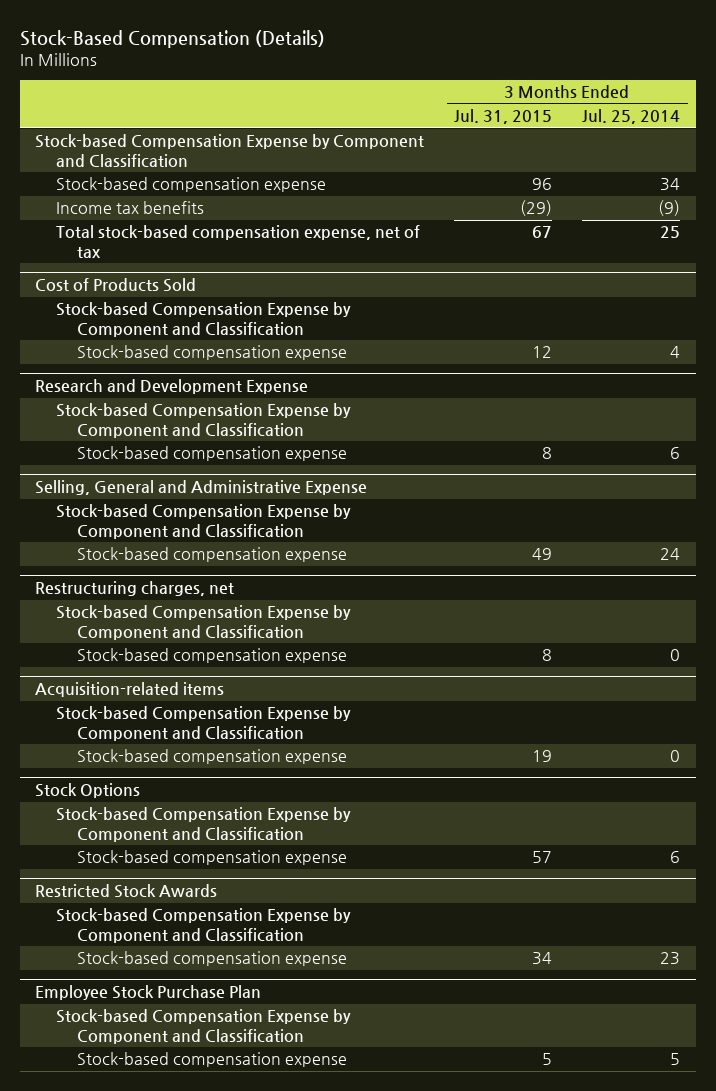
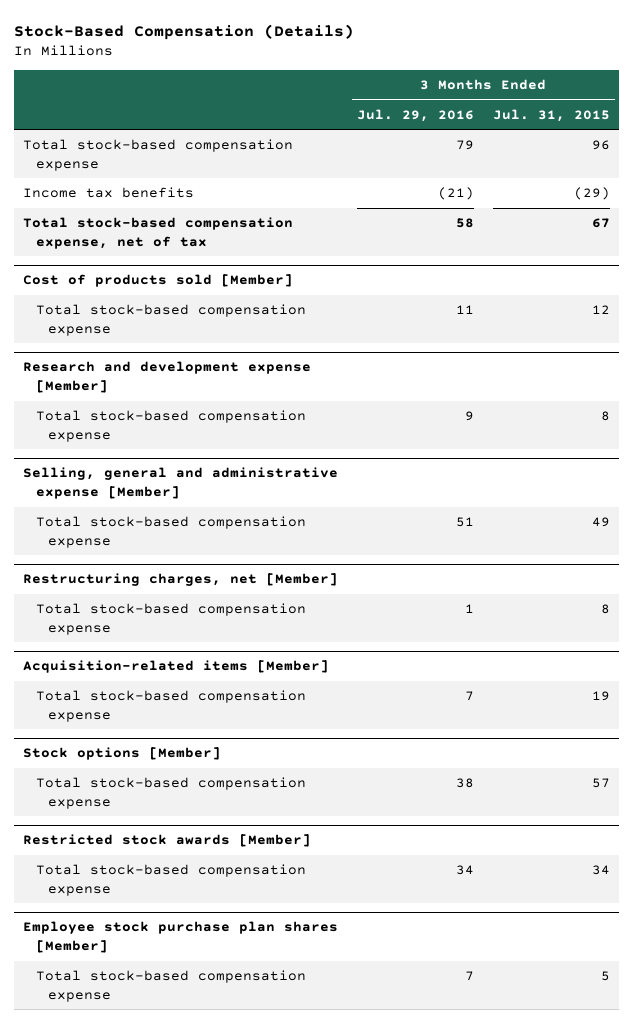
- | 3 Months Ended Jul. 31, 2015 | 3 Months Ended Jul. 25, 2014
+ | 3 Months Ended Jul. 29, 2016 | 3 Months Ended Jul. 31, 2015
- Stock-based Compensation Expense by Component and Classification
- Stock-based compensation expense | 96 | 34
+ Total stock-based compensation expense | 79 | 96
- Cost of Products Sold
- Stock-based Compensation Expense by Component and Classification
- Stock-based compensation expense | 12 | 4
- Research and Development Expense
- Stock-based Compensation Expense by Component and Classification
- Stock-based compensation expense | 8 | 6
- Selling, General and Administrative Expense
- Stock-based Compensation Expense by Component and Classification
- Stock-based compensation expense | 49 | 24
- Restructuring charges, net
- Stock-based Compensation Expense by Component and Classification
- Stock-based compensation expense | 8 | 0
- Acquisition-related items
- Stock-based Compensation Expense by Component and Classification
- Stock-based compensation expense | 19 | 0
- Stock Options
- Stock-based Compensation Expense by Component and Classification
- Stock-based compensation expense | 57 | 6
- Restricted Stock Awards
- Stock-based Compensation Expense by Component and Classification
- Stock-based compensation expense | 34 | 23
- Employee Stock Purchase Plan
- Stock-based Compensation Expense by Component and Classification
- Stock-based compensation expense | 5 | 5
+ Cost of products sold [Member]
+ Total stock-based compensation expense | 11 | 12
+ Research and development expense [Member]
+ Total stock-based compensation expense | 9 | 8
+ Selling, general and administrative expense [Member]
+ Total stock-based compensation expense | 51 | 49
+ Restructuring charges, net [Member]
+ Total stock-based compensation expense | 1 | 8
+ Acquisition-related items [Member]
+ Total stock-based compensation expense | 7 | 19
+ Stock options [Member]
+ Total stock-based compensation expense | 38 | 57
+ Restricted stock awards [Member]
+ Total stock-based compensation expense | 34 | 34
+ Employee stock purchase plan shares [Member]
+ Total stock-based compensation expense | 7 | 5

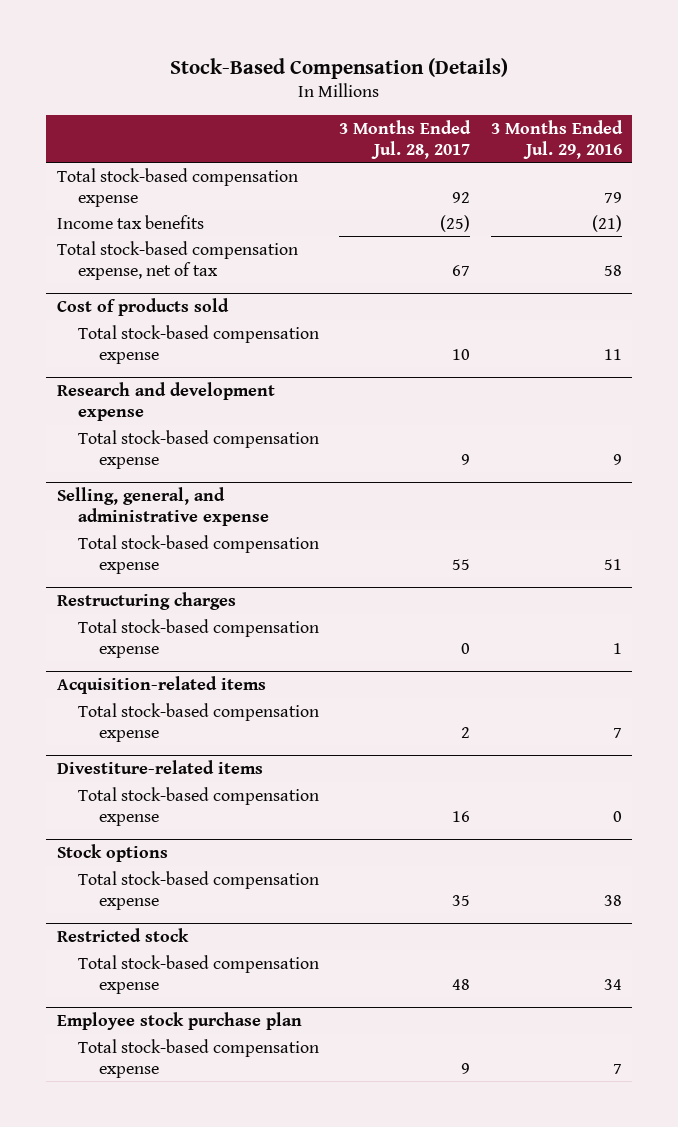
- | 3 Months Ended Jul. 29, 2016 | 3 Months Ended Jul. 31, 2015
+ | 3 Months Ended Jul. 28, 2017 | 3 Months Ended Jul. 29, 2016
- Cost of products sold [Member]
+ Cost of products sold
- Research and development expense [Member]
+ Research and development expense
- Selling, general and administrative expense [Member]
+ Selling, general, and administrative expense
- Restructuring charges, net [Member]
+ Restructuring charges
- Acquisition-related items [Member]
+ Acquisition-related items
- Stock options [Member]
+ Divestiture-related items
+ Total stock-based compensation expense | 16 | 0
+ Stock options
- Restricted stock awards [Member]
+ Restricted stock
- Employee stock purchase plan shares [Member]
+ Employee stock purchase plan

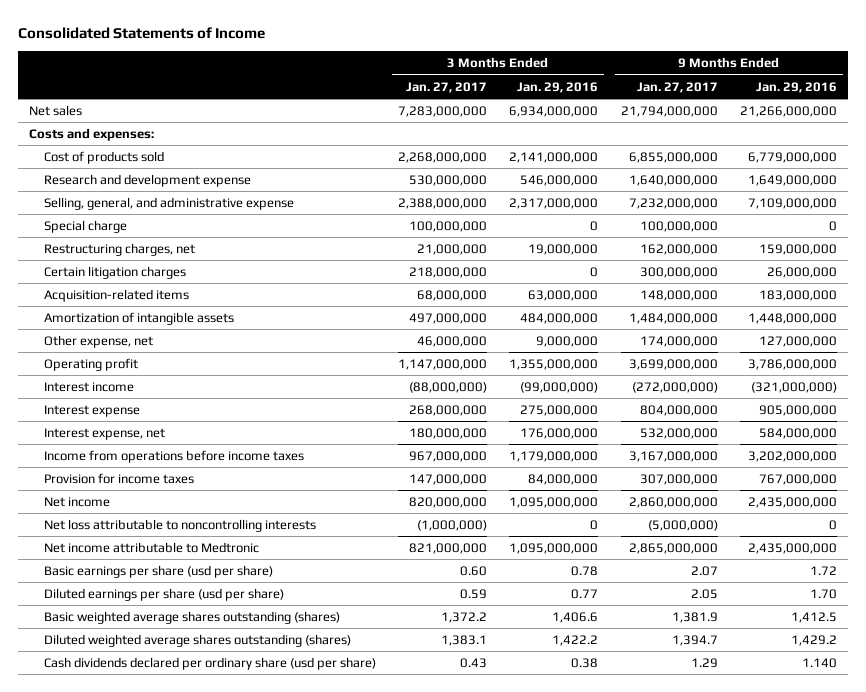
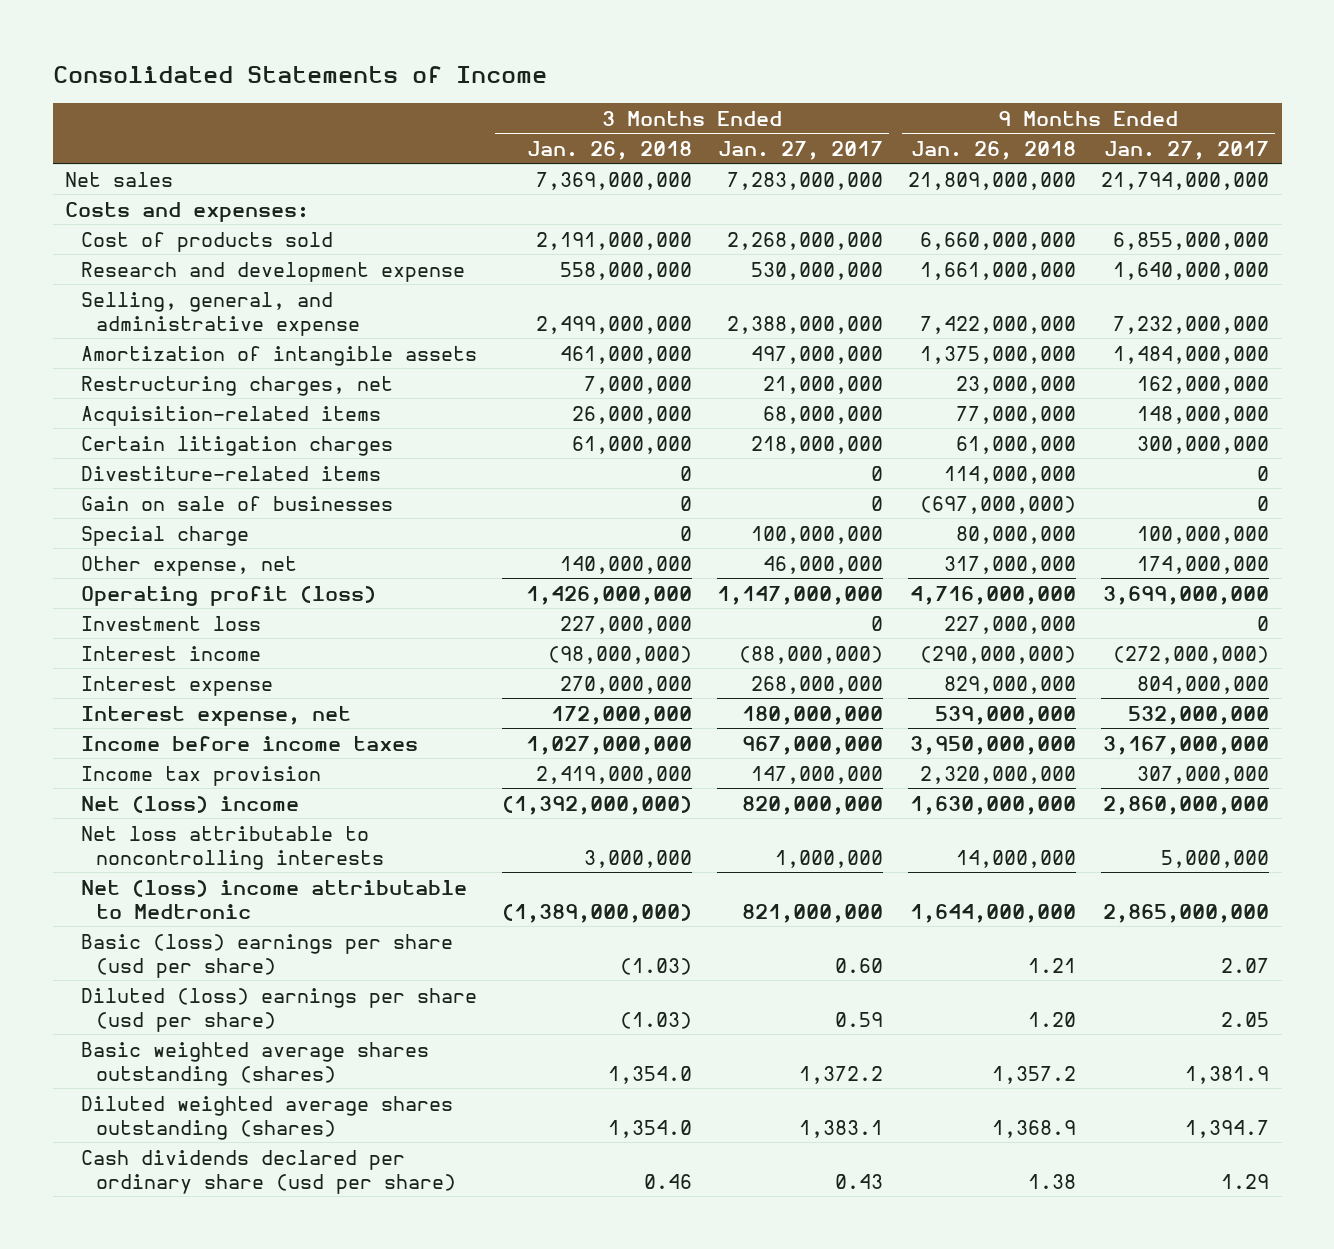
- | 3 Months Ended Jan. 27, 2017 | 3 Months Ended Jan. 29, 2016 | 9 Months Ended Jan. 27, 2017 | 9 Months Ended Jan. 29, 2016
+ | 3 Months Ended Jan. 26, 2018 | 3 Months Ended Jan. 27, 2017 | 9 Months Ended Jan. 26, 2018 | 9 Months Ended Jan. 27, 2017
moved up: Amortization of intangible assets | 461,000,000 | 497,000,000 | 1,375,000,000 | 1,484,000,000
moved down: Certain litigation charges | 61,000,000 | 218,000,000 | 61,000,000 | 300,000,000
+ Divestiture-related items | 0 | 0 | 114,000,000 | 0
+ Gain on sale of businesses | 0 | 0 | (697,000,000) | 0
moved down: Special charge | 0 | 100,000,000 | 80,000,000 | 100,000,000
- Operating profit | 1,147,000,000 | 1,355,000,000 | 3,699,000,000 | 3,786,000,000
+ Operating profit (loss) | 1,426,000,000 | 1,147,000,000 | 4,716,000,000 | 3,699,000,000
+ Investment loss | 227,000,000 | 0 | 227,000,000 | 0
- Income from operations before income taxes | 967,000,000 | 1,179,000,000 | 3,167,000,000 | 3,202,000,000
- Provision for income taxes | 147,000,000 | 84,000,000 | 307,000,000 | 767,000,000
- Net income | 820,000,000 | 1,095,000,000 | 2,860,000,000 | 2,435,000,000
- Net loss attributable to noncontrolling interests | (1,000,000) | 0 | (5,000,000) | 0
- Net income attributable to Medtronic | 821,000,000 | 1,095,000,000 | 2,865,000,000 | 2,435,000,000
- Basic earnings per share (usd per share) | 0.60 | 0.78 | 2.07 | 1.72
- Diluted earnings per share (usd per share) | 0.59 | 0.77 | 2.05 | 1.70
+ Income before income taxes | 1,027,000,000 | 967,000,000 | 3,950,000,000 | 3,167,000,000
+ Income tax provision | 2,419,000,000 | 147,000,000 | 2,320,000,000 | 307,000,000
+ Net (loss) income | (1,392,000,000) | 820,000,000 | 1,630,000,000 | 2,860,000,000
+ Net loss attributable to noncontrolling interests | 3,000,000 | 1,000,000 | 14,000,000 | 5,000,000
+ Net (loss) income attributable to Medtronic | (1,389,000,000) | 821,000,000 | 1,644,000,000 | 2,865,000,000
+ Basic (loss) earnings per share (usd per share) | (1.03) | 0.60 | 1.21 | 2.07
+ Diluted (loss) earnings per share (usd per share) | (1.03) | 0.59 | 1.20 | 2.05

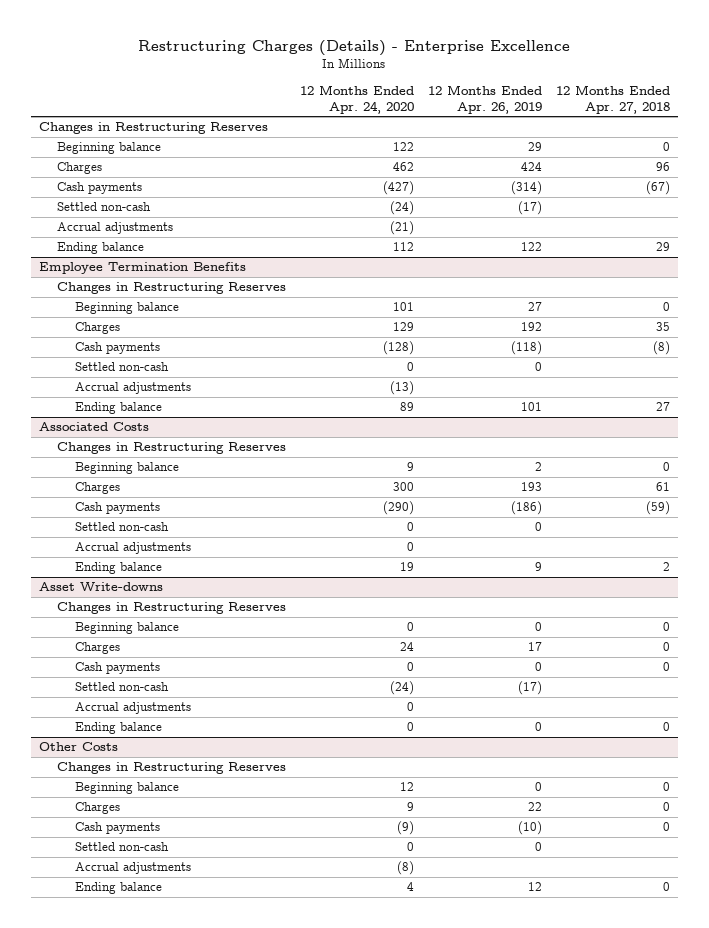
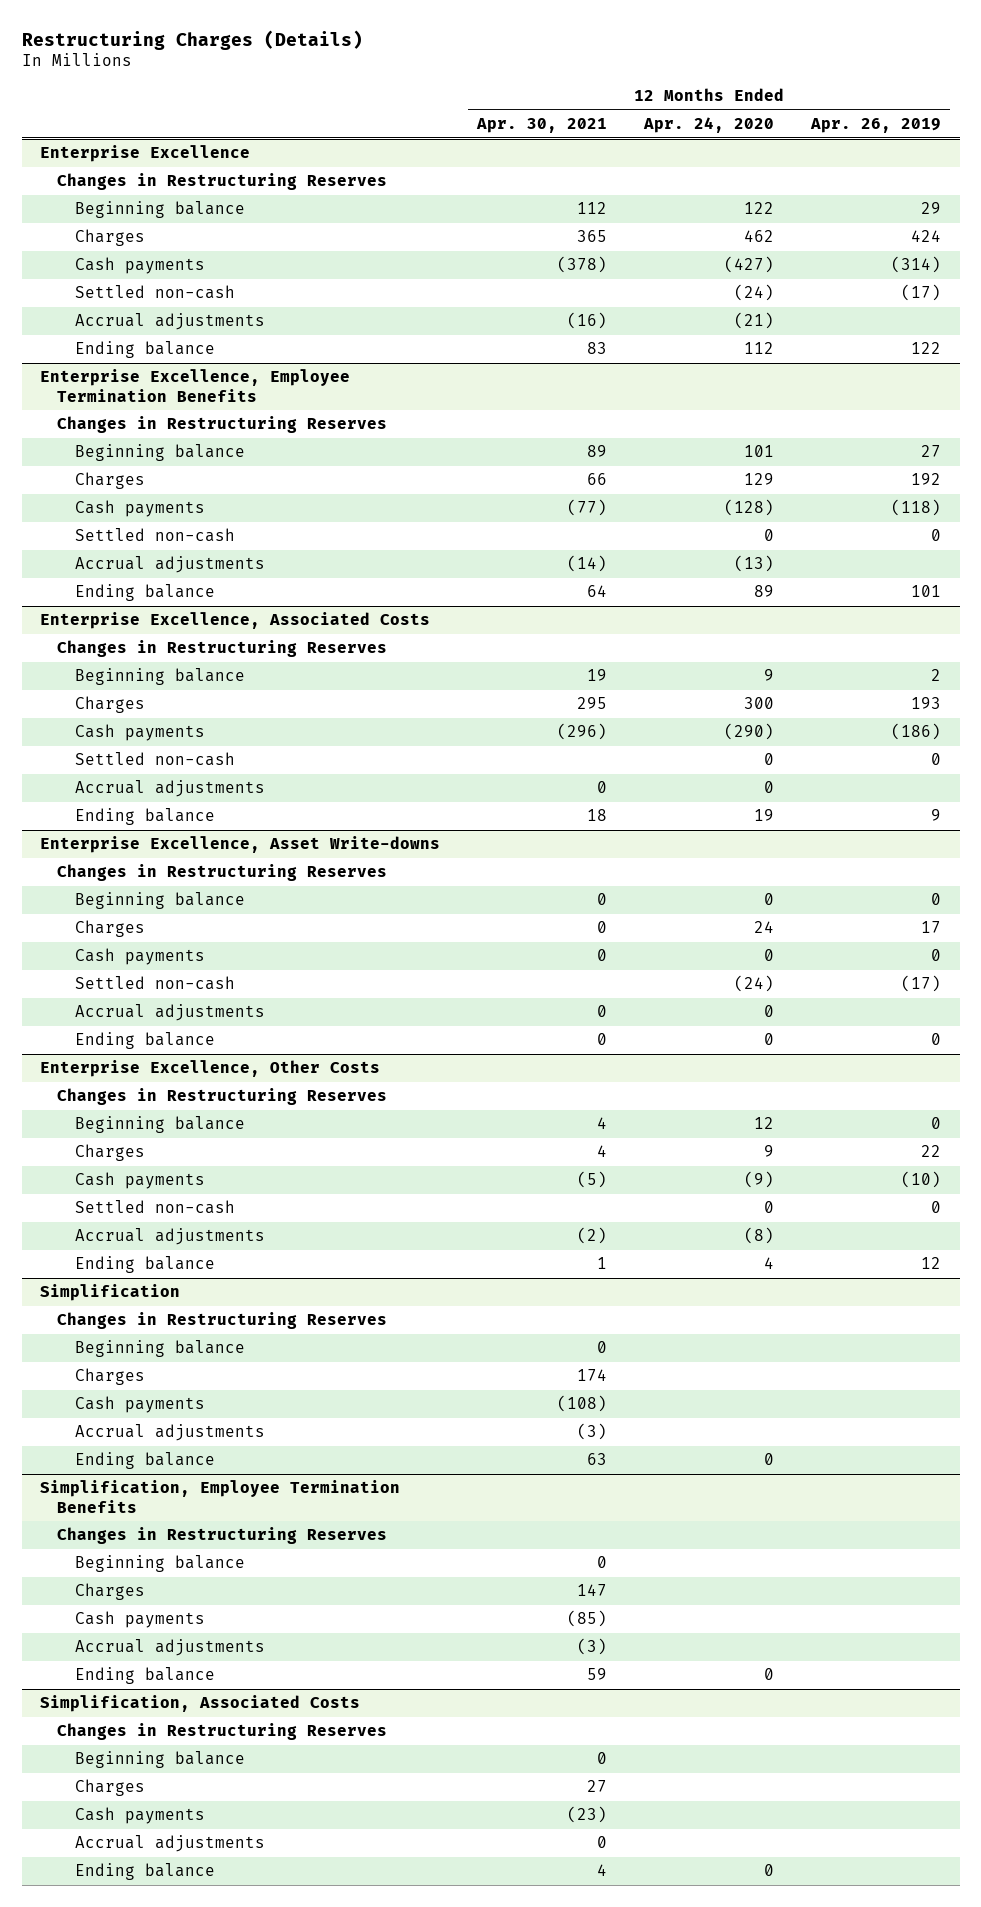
- Restructuring Charges (Details) - Enterprise Excellence
+ Restructuring Charges (Details)
- | 12 Months Ended Apr. 24, 2020 | 12 Months Ended Apr. 26, 2019 | 12 Months Ended Apr. 27, 2018
+ | 12 Months Ended Apr. 30, 2021 | 12 Months Ended Apr. 24, 2020 | 12 Months Ended Apr. 26, 2019
+ Enterprise Excellence
- Employee Termination Benefits
+ Enterprise Excellence, Employee Termination Benefits
- Associated Costs
+ Enterprise Excellence, Associated Costs
- Asset Write-downs
+ Enterprise Excellence, Asset Write-downs
- Other Costs
+ Enterprise Excellence, Other Costs
+ Simplification
+ Changes in Restructuring Reserves
+ Beginning balance | 0 | |
+ Charges | 174 | |
+ Cash payments | (108) | |
+ Accrual adjustments | (3) | |
+ Ending balance | 63 | 0 |
+ Simplification, Employee Termination Benefits
+ Changes in Restructuring Reserves
+ Beginning balance | 0 | |
+ Charges | 147 | |
+ Cash payments | (85) | |
+ Accrual adjustments | (3) | |
+ Ending balance | 59 | 0 |
+ Simplification, Associated Costs
+ Changes in Restructuring Reserves
+ Beginning balance | 0 | |
+ Charges | 27 | |
+ Cash payments | (23) | |
+ Accrual adjustments | 0 | |
+ Ending balance | 4 | 0 |

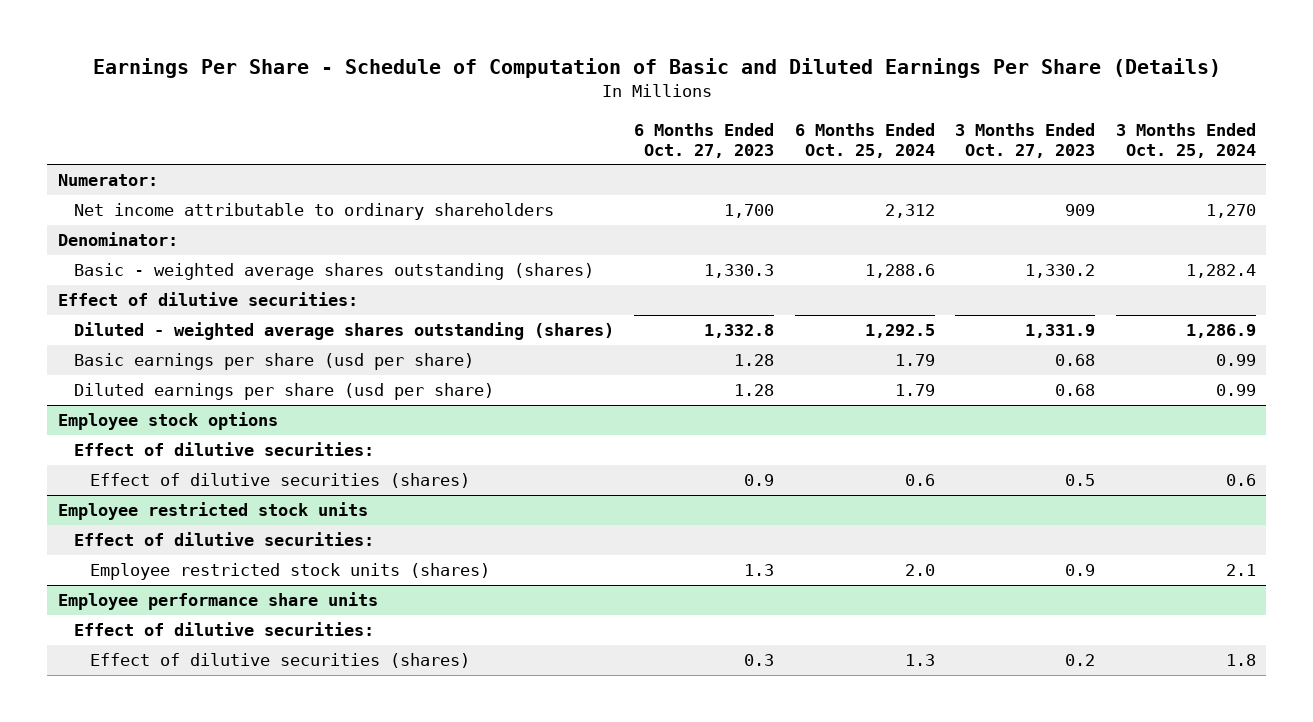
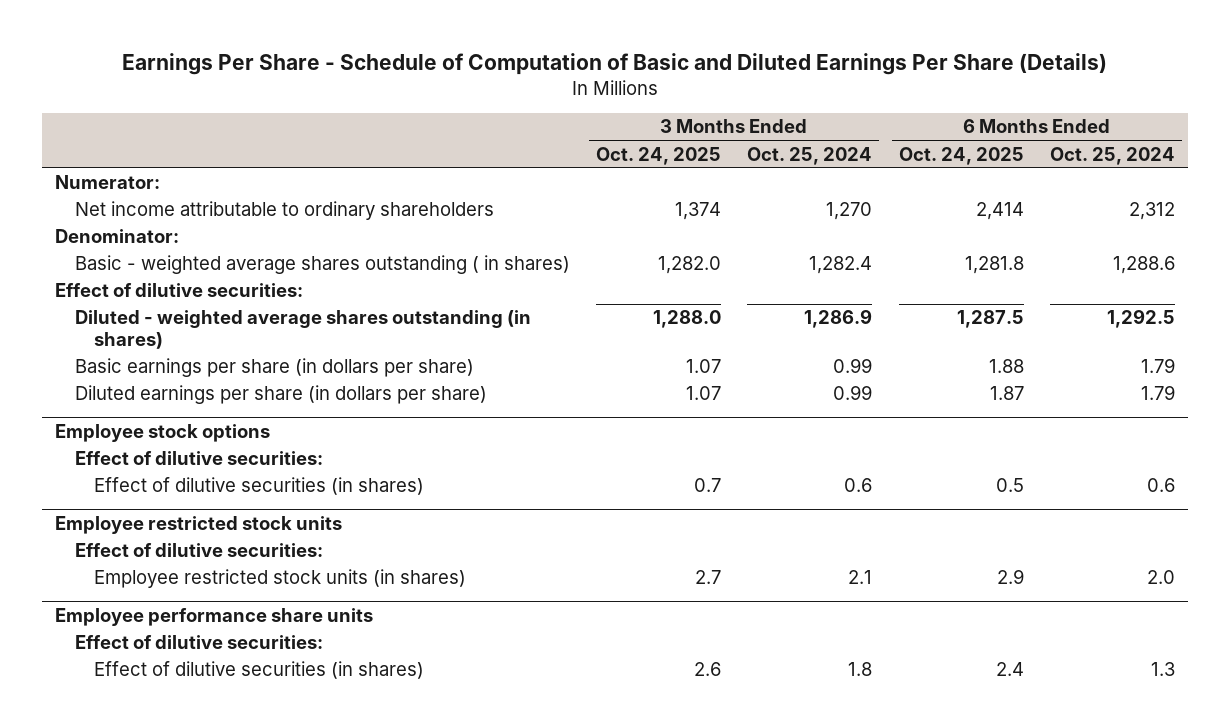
- | 6 Months Ended Oct. 27, 2023 | 6 Months Ended Oct. 25, 2024 | 3 Months Ended Oct. 27, 2023 | 3 Months Ended Oct. 25, 2024
+ | 3 Months Ended Oct. 24, 2025 | 3 Months Ended Oct. 25, 2024 | 6 Months Ended Oct. 24, 2025 | 6 Months Ended Oct. 25, 2024
- Basic - weighted average shares outstanding (shares) | 1,330.3 | 1,288.6 | 1,330.2 | 1,282.4
+ Basic - weighted average shares outstanding ( in shares) | 1,282.0 | 1,282.4 | 1,281.8 | 1,288.6
- Diluted - weighted average shares outstanding (shares) | 1,332.8 | 1,292.5 | 1,331.9 | 1,286.9
- Basic earnings per share (usd per share) | 1.28 | 1.79 | 0.68 | 0.99
- Diluted earnings per share (usd per share) | 1.28 | 1.79 | 0.68 | 0.99
+ Diluted - weighted average shares outstanding (in shares) | 1,288.0 | 1,286.9 | 1,287.5 | 1,292.5
+ Basic earnings per share (in dollars per share) | 1.07 | 0.99 | 1.88 | 1.79
+ Diluted earnings per share (in dollars per share) | 1.07 | 0.99 | 1.87 | 1.79
@ Employee stock options
- Effect of dilutive securities (shares) | 0.9 | 0.6 | 0.5 | 0.6
+ Effect of dilutive securities (in shares) | 0.7 | 0.6 | 0.5 | 0.6
@ Employee restricted stock units
- Employee restricted stock units (shares) | 1.3 | 2.0 | 0.9 | 2.1
+ Employee restricted stock units (in shares) | 2.7 | 2.1 | 2.9 | 2.0
@ Employee performance share units
- Effect of dilutive securities (shares) | 0.3 | 1.3 | 0.2 | 1.8
+ Effect of dilutive securities (in shares) | 2.6 | 1.8 | 2.4 | 1.3

